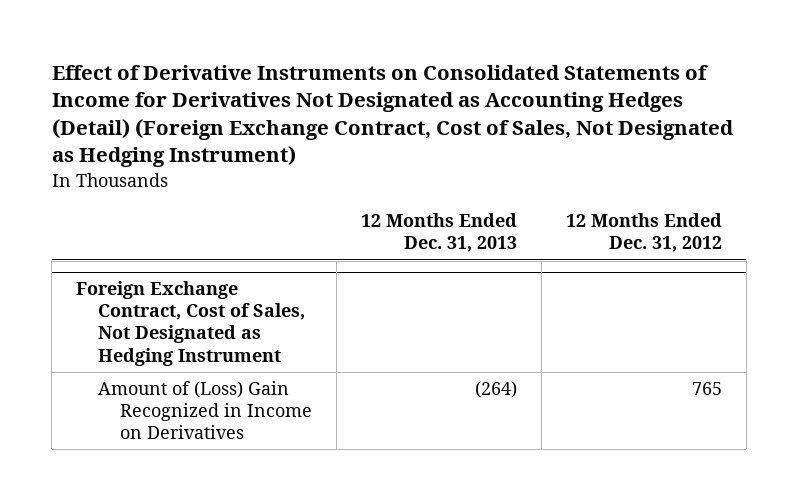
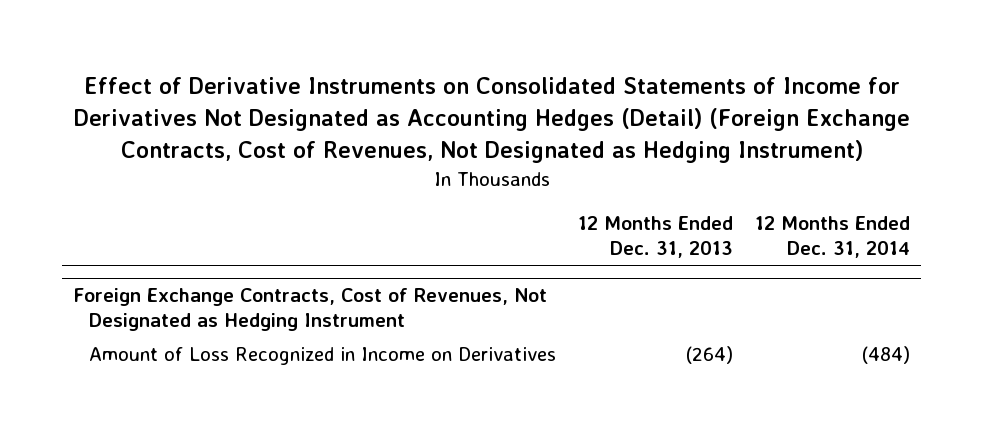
- Effect of Derivative Instruments on Consolidated Statements of Income for Derivatives Not Designated as Accounting Hedges (Detail) (Foreign Exchange Contract, Cost of Sales, Not Designated as Hedging Instrument)
+ Effect of Derivative Instruments on Consolidated Statements of Income for Derivatives Not Designated as Accounting Hedges (Detail) (Foreign Exchange Contracts, Cost of Revenues, Not Designated as Hedging Instrument)
- | 12 Months Ended Dec. 31, 2013 | 12 Months Ended Dec. 31, 2012
+ | 12 Months Ended Dec. 31, 2013 | 12 Months Ended Dec. 31, 2014
- Foreign Exchange Contract, Cost of Sales, Not Designated as Hedging Instrument
- Amount of (Loss) Gain Recognized in Income on Derivatives | (264) | 765
+ Foreign Exchange Contracts, Cost of Revenues, Not Designated as Hedging Instrument
+ Amount of Loss Recognized in Income on Derivatives | (264) | (484)

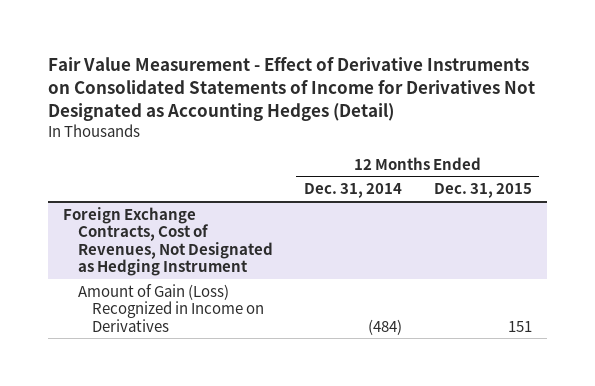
- Effect of Derivative Instruments on Consolidated Statements of Income for Derivatives Not Designated as Accounting Hedges (Detail) (Foreign Exchange Contracts, Cost of Revenues, Not Designated as Hedging Instrument)
+ Fair Value Measurement - Effect of Derivative Instruments on Consolidated Statements of Income for Derivatives Not Designated as Accounting Hedges (Detail)
- | 12 Months Ended Dec. 31, 2013 | 12 Months Ended Dec. 31, 2014
+ | 12 Months Ended Dec. 31, 2014 | 12 Months Ended Dec. 31, 2015
@ Foreign Exchange Contracts, Cost of Revenues, Not Designated as Hedging Instrument
- Amount of Loss Recognized in Income on Derivatives | (264) | (484)
+ Amount of Gain (Loss) Recognized in Income on Derivatives | (484) | 151

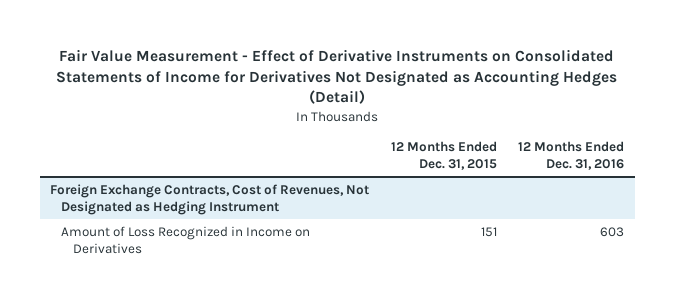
- | 12 Months Ended Dec. 31, 2014 | 12 Months Ended Dec. 31, 2015
+ | 12 Months Ended Dec. 31, 2015 | 12 Months Ended Dec. 31, 2016
@ Foreign Exchange Contracts, Cost of Revenues, Not Designated as Hedging Instrument
- Amount of Gain (Loss) Recognized in Income on Derivatives | (484) | 151
+ Amount of Loss Recognized in Income on Derivatives | 151 | 603

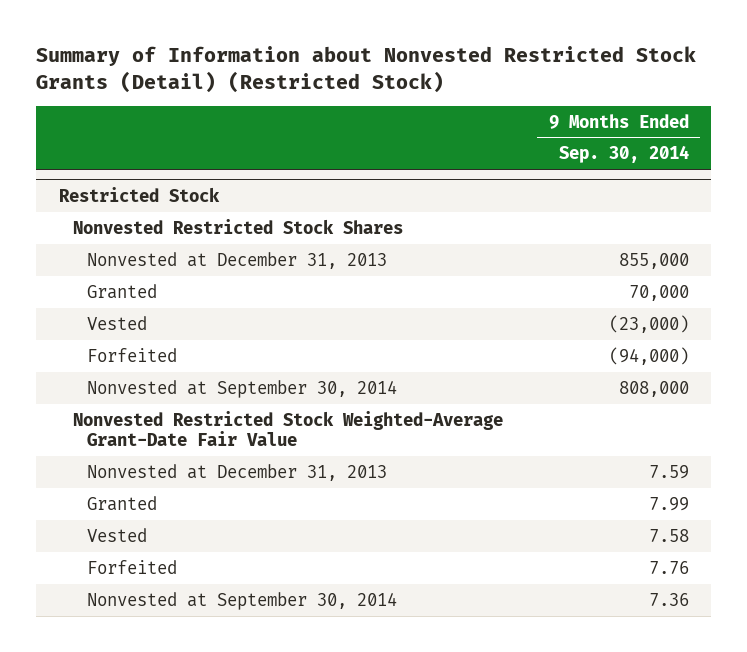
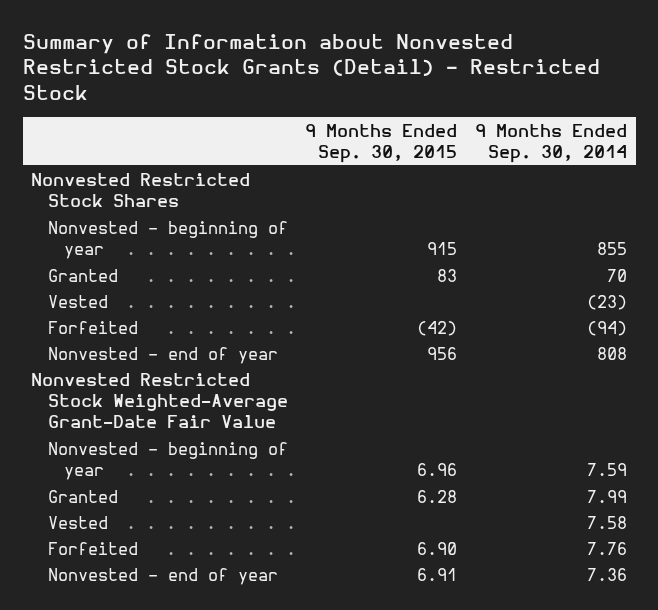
- Summary of Information about Nonvested Restricted Stock Grants (Detail) (Restricted Stock)
+ Summary of Information about Nonvested Restricted Stock Grants (Detail) - Restricted Stock
- | 9 Months Ended Sep. 30, 2014
+ | 9 Months Ended Sep. 30, 2015 | 9 Months Ended Sep. 30, 2014
- Restricted Stock
- Nonvested at December 31, 2013 | 855,000
- Granted | 70,000
- Vested | (23,000)
- Forfeited | (94,000)
- Nonvested at September 30, 2014 | 808,000
+ Nonvested - beginning of year | 915 | 855
+ Granted | 83 | 70
+ Vested | | (23)
+ Forfeited | (42) | (94)
+ Nonvested - end of year | 956 | 808
- Nonvested at December 31, 2013 | 7.59
+ Nonvested - beginning of year | 6.96 | 7.59
- Nonvested at September 30, 2014 | 7.36
+ Nonvested - end of year | 6.91 | 7.36

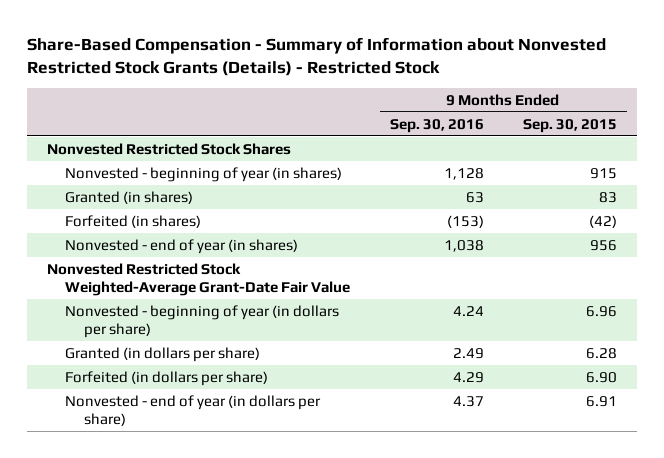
- Summary of Information about Nonvested Restricted Stock Grants (Detail) - Restricted Stock
+ Share-Based Compensation - Summary of Information about Nonvested Restricted Stock Grants (Details) - Restricted Stock
- | 9 Months Ended Sep. 30, 2015 | 9 Months Ended Sep. 30, 2014
+ | 9 Months Ended Sep. 30, 2016 | 9 Months Ended Sep. 30, 2015
- Nonvested - beginning of year | 915 | 855
- Granted | 83 | 70
- Vested | | (23)
- Forfeited | (42) | (94)
- Nonvested - end of year | 956 | 808
+ Nonvested - beginning of year (in shares) | 1,128 | 915
+ Granted (in shares) | 63 | 83
+ Forfeited (in shares) | (153) | (42)
+ Nonvested - end of year (in shares) | 1,038 | 956
- Nonvested - beginning of year | 6.96 | 7.59
- Granted | 6.28 | 7.99
- Vested | | 7.58
- Forfeited | 6.90 | 7.76
- Nonvested - end of year | 6.91 | 7.36
+ Nonvested - beginning of year (in dollars per share) | 4.24 | 6.96
+ Granted (in dollars per share) | 2.49 | 6.28
+ Forfeited (in dollars per share) | 4.29 | 6.90
+ Nonvested - end of year (in dollars per share) | 4.37 | 6.91

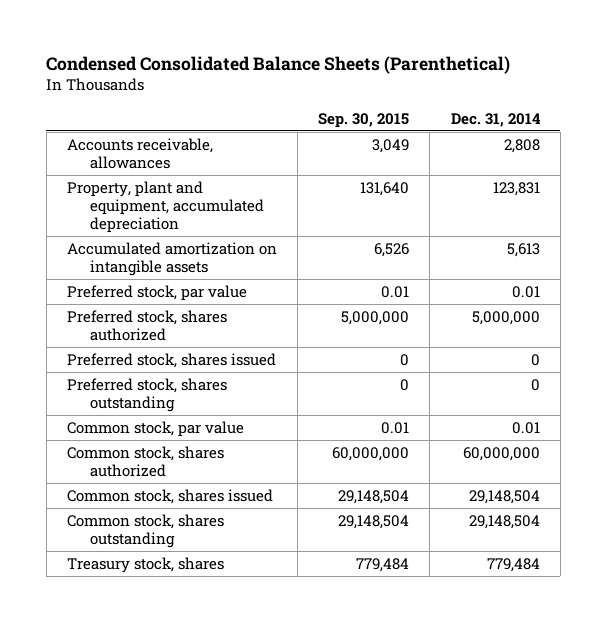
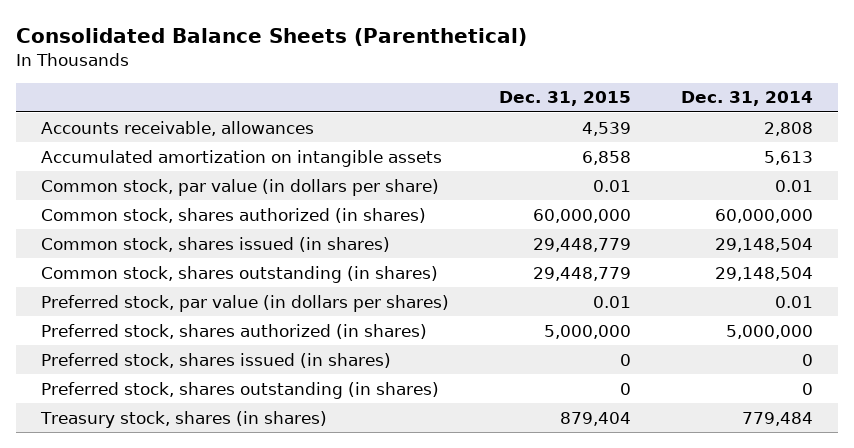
- Condensed Consolidated Balance Sheets (Parenthetical)
+ Consolidated Balance Sheets (Parenthetical)
- | Sep. 30, 2015 | Dec. 31, 2014
+ | Dec. 31, 2015 | Dec. 31, 2014
- Property, plant and equipment, accumulated depreciation | 131,640 | 123,831
- Preferred stock, par value | 0.01 | 0.01
- Preferred stock, shares authorized | 5,000,000 | 5,000,000
- Preferred stock, shares issued | 0 | 0
- Preferred stock, shares outstanding | 0 | 0
- Common stock, par value | 0.01 | 0.01
- Common stock, shares authorized | 60,000,000 | 60,000,000
- Common stock, shares issued | 29,148,504 | 29,148,504
- Common stock, shares outstanding | 29,148,504 | 29,148,504
- Treasury stock, shares | 779,484 | 779,484
+ Common stock, par value (in dollars per share) | 0.01 | 0.01
+ Common stock, shares authorized (in shares) | 60,000,000 | 60,000,000
+ Common stock, shares issued (in shares) | 29,448,779 | 29,148,504
+ Common stock, shares outstanding (in shares) | 29,448,779 | 29,148,504
+ Preferred stock, par value (in dollars per shares) | 0.01 | 0.01
+ Preferred stock, shares authorized (in shares) | 5,000,000 | 5,000,000
+ Preferred stock, shares issued (in shares) | 0 | 0
+ Preferred stock, shares outstanding (in shares) | 0 | 0
+ Treasury stock, shares (in shares) | 879,404 | 779,484

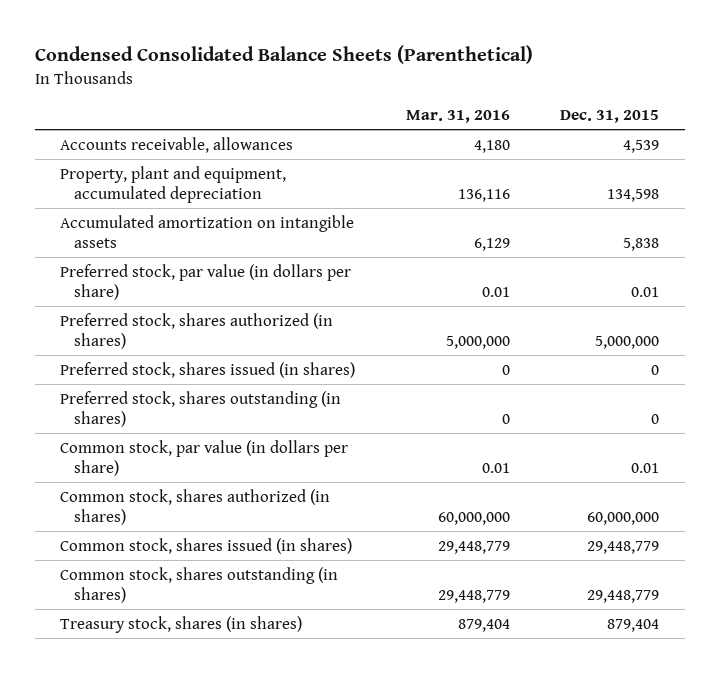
- Consolidated Balance Sheets (Parenthetical)
+ Condensed Consolidated Balance Sheets (Parenthetical)
- | Dec. 31, 2015 | Dec. 31, 2014
+ | Mar. 31, 2016 | Dec. 31, 2015
- Accumulated amortization on intangible assets | 6,858 | 5,613
+ Property, plant and equipment, accumulated depreciation | 136,116 | 134,598
+ Accumulated amortization on intangible assets | 6,129 | 5,838
+ Preferred stock, par value (in dollars per share) | 0.01 | 0.01
moved up: Preferred stock, shares authorized (in shares) | 5,000,000 | 5,000,000
moved up: Preferred stock, shares issued (in shares) | 0 | 0
moved up: Preferred stock, shares outstanding (in shares) | 0 | 0
- Preferred stock, par value (in dollars per shares) | 0.01 | 0.01

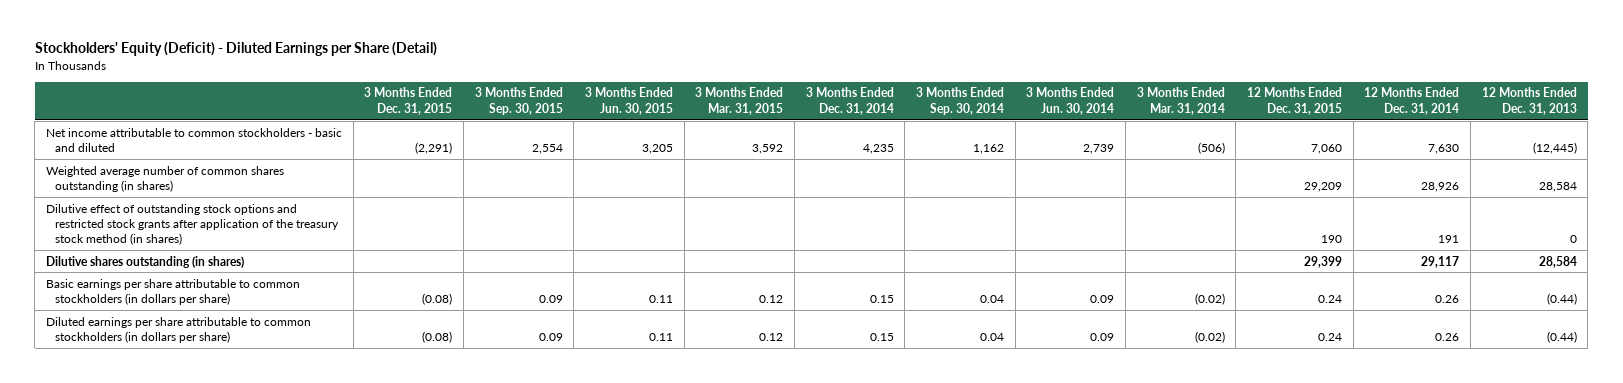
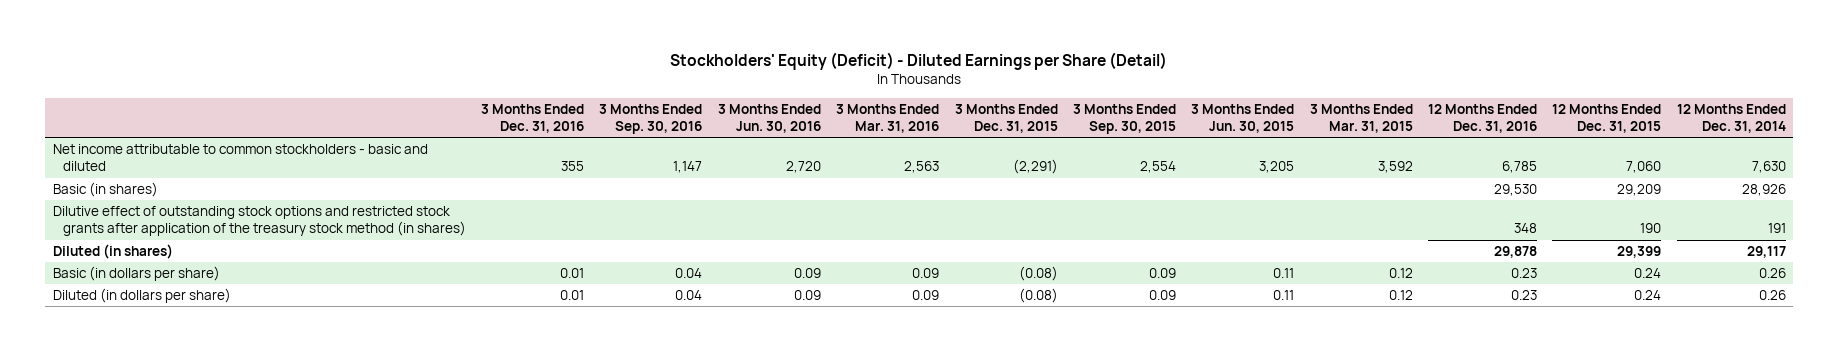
- | 3 Months Ended Dec. 31, 2015 | 3 Months Ended Sep. 30, 2015 | 3 Months Ended Jun. 30, 2015 | 3 Months Ended Mar. 31, 2015 | 3 Months Ended Dec. 31, 2014 | 3 Months Ended Sep. 30, 2014 | 3 Months Ended Jun. 30, 2014 | 3 Months Ended Mar. 31, 2014 | 12 Months Ended Dec. 31, 2015 | 12 Months Ended Dec. 31, 2014 | 12 Months Ended Dec. 31, 2013
+ | 3 Months Ended Dec. 31, 2016 | 3 Months Ended Sep. 30, 2016 | 3 Months Ended Jun. 30, 2016 | 3 Months Ended Mar. 31, 2016 | 3 Months Ended Dec. 31, 2015 | 3 Months Ended Sep. 30, 2015 | 3 Months Ended Jun. 30, 2015 | 3 Months Ended Mar. 31, 2015 | 12 Months Ended Dec. 31, 2016 | 12 Months Ended Dec. 31, 2015 | 12 Months Ended Dec. 31, 2014
- Weighted average number of common shares outstanding (in shares) | | | | | | | | | 29,209 | 28,926 | 28,584
+ Basic (in shares) | | | | | | | | | 29,530 | 29,209 | 28,926
- Dilutive shares outstanding (in shares) | | | | | | | | | 29,399 | 29,117 | 28,584
- Basic earnings per share attributable to common stockholders (in dollars per share) | (0.08) | 0.09 | 0.11 | 0.12 | 0.15 | 0.04 | 0.09 | (0.02) | 0.24 | 0.26 | (0.44)
- Diluted earnings per share attributable to common stockholders (in dollars per share) | (0.08) | 0.09 | 0.11 | 0.12 | 0.15 | 0.04 | 0.09 | (0.02) | 0.24 | 0.26 | (0.44)
+ Diluted (in shares) | | | | | | | | | 29,878 | 29,399 | 29,117
+ Basic (in dollars per share) | 0.01 | 0.04 | 0.09 | 0.09 | (0.08) | 0.09 | 0.11 | 0.12 | 0.23 | 0.24 | 0.26
+ Diluted (in dollars per share) | 0.01 | 0.04 | 0.09 | 0.09 | (0.08) | 0.09 | 0.11 | 0.12 | 0.23 | 0.24 | 0.26

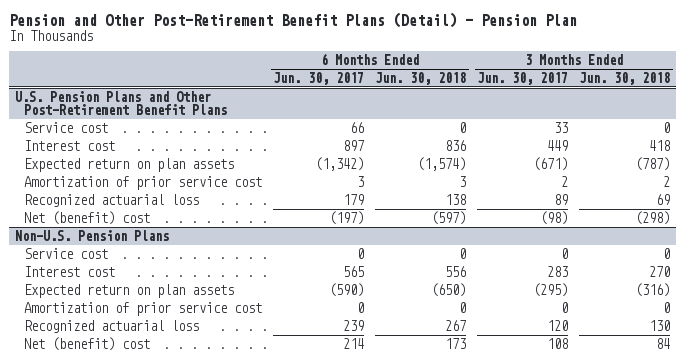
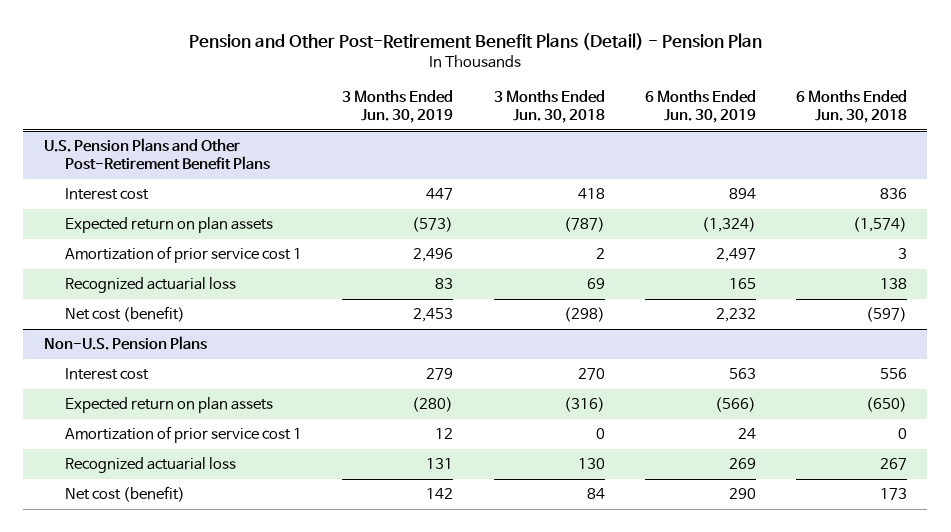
- | 6 Months Ended Jun. 30, 2017 | 6 Months Ended Jun. 30, 2018 | 3 Months Ended Jun. 30, 2017 | 3 Months Ended Jun. 30, 2018
+ | 3 Months Ended Jun. 30, 2019 | 3 Months Ended Jun. 30, 2018 | 6 Months Ended Jun. 30, 2019 | 6 Months Ended Jun. 30, 2018
@ U.S. Pension Plans and Other Post-Retirement Benefit Plans
- Service cost | 66 | 0 | 33 | 0
- Amortization of prior service cost | 3 | 3 | 2 | 2
+ Amortization of prior service cost 1 | 2,496 | 2 | 2,497 | 3
- Net (benefit) cost | (197) | (597) | (98) | (298)
+ Net cost (benefit) | 2,453 | (298) | 2,232 | (597)
@ Non-U.S. Pension Plans
- Service cost | 0 | 0 | 0 | 0
- Amortization of prior service cost | 0 | 0 | 0 | 0
+ Amortization of prior service cost 1 | 12 | 0 | 24 | 0
- Net (benefit) cost | 214 | 173 | 108 | 84
+ Net cost (benefit) | 142 | 84 | 290 | 173

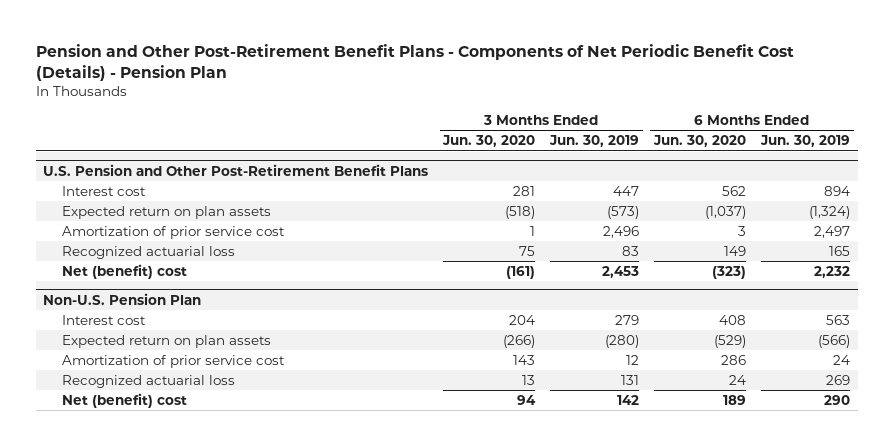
- Pension and Other Post-Retirement Benefit Plans (Detail) - Pension Plan
+ Pension and Other Post-Retirement Benefit Plans - Components of Net Periodic Benefit Cost (Details) - Pension Plan
- | 3 Months Ended Jun. 30, 2019 | 3 Months Ended Jun. 30, 2018 | 6 Months Ended Jun. 30, 2019 | 6 Months Ended Jun. 30, 2018
+ | 3 Months Ended Jun. 30, 2020 | 3 Months Ended Jun. 30, 2019 | 6 Months Ended Jun. 30, 2020 | 6 Months Ended Jun. 30, 2019
- U.S. Pension Plans and Other Post-Retirement Benefit Plans
+ U.S. Pension and Other Post-Retirement Benefit Plans
- Amortization of prior service cost 1 | 2,496 | 2 | 2,497 | 3
+ Amortization of prior service cost | 1 | 2,496 | 3 | 2,497
- Net cost (benefit) | 2,453 | (298) | 2,232 | (597)
- Non-U.S. Pension Plans
+ Net (benefit) cost | (161) | 2,453 | (323) | 2,232
+ Non-U.S. Pension Plan
- Amortization of prior service cost 1 | 12 | 0 | 24 | 0
+ Amortization of prior service cost | 143 | 12 | 286 | 24
- Net cost (benefit) | 142 | 84 | 290 | 173
+ Net (benefit) cost | 94 | 142 | 189 | 290

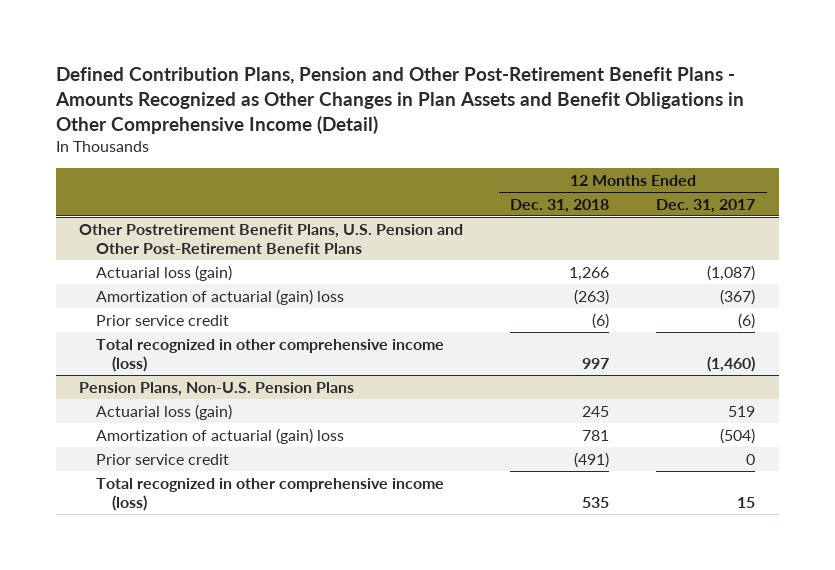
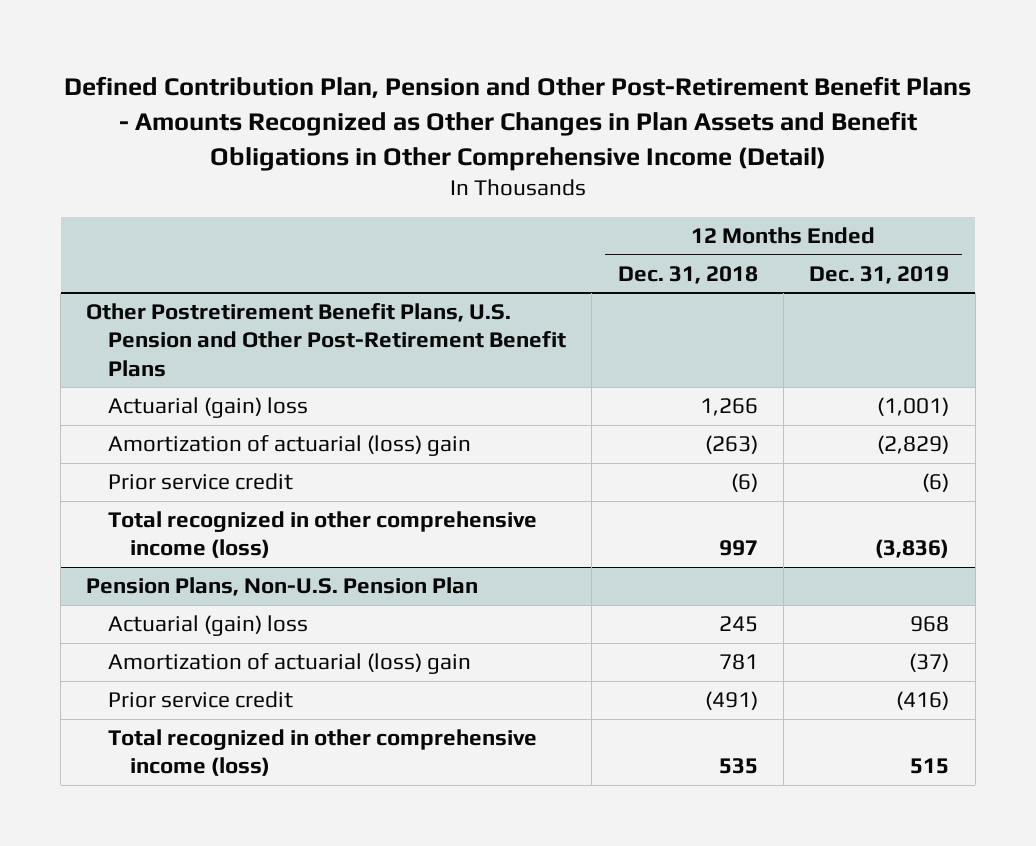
- Defined Contribution Plans, Pension and Other Post-Retirement Benefit Plans - Amounts Recognized as Other Changes in Plan Assets and Benefit Obligations in Other Comprehensive Income (Detail)
+ Defined Contribution Plan, Pension and Other Post-Retirement Benefit Plans - Amounts Recognized as Other Changes in Plan Assets and Benefit Obligations in Other Comprehensive Income (Detail)
- | 12 Months Ended Dec. 31, 2018 | 12 Months Ended Dec. 31, 2017
+ | 12 Months Ended Dec. 31, 2018 | 12 Months Ended Dec. 31, 2019
@ Other Postretirement Benefit Plans, U.S. Pension and Other Post-Retirement Benefit Plans
- Actuarial loss (gain) | 1,266 | (1,087)
- Amortization of actuarial (gain) loss | (263) | (367)
+ Actuarial (gain) loss | 1,266 | (1,001)
+ Amortization of actuarial (loss) gain | (263) | (2,829)
- Pension Plans, Non-U.S. Pension Plans
- Actuarial loss (gain) | 245 | 519
- Amortization of actuarial (gain) loss | 781 | (504)
+ Pension Plans, Non-U.S. Pension Plan
+ Actuarial (gain) loss | 245 | 968
+ Amortization of actuarial (loss) gain | 781 | (37)

